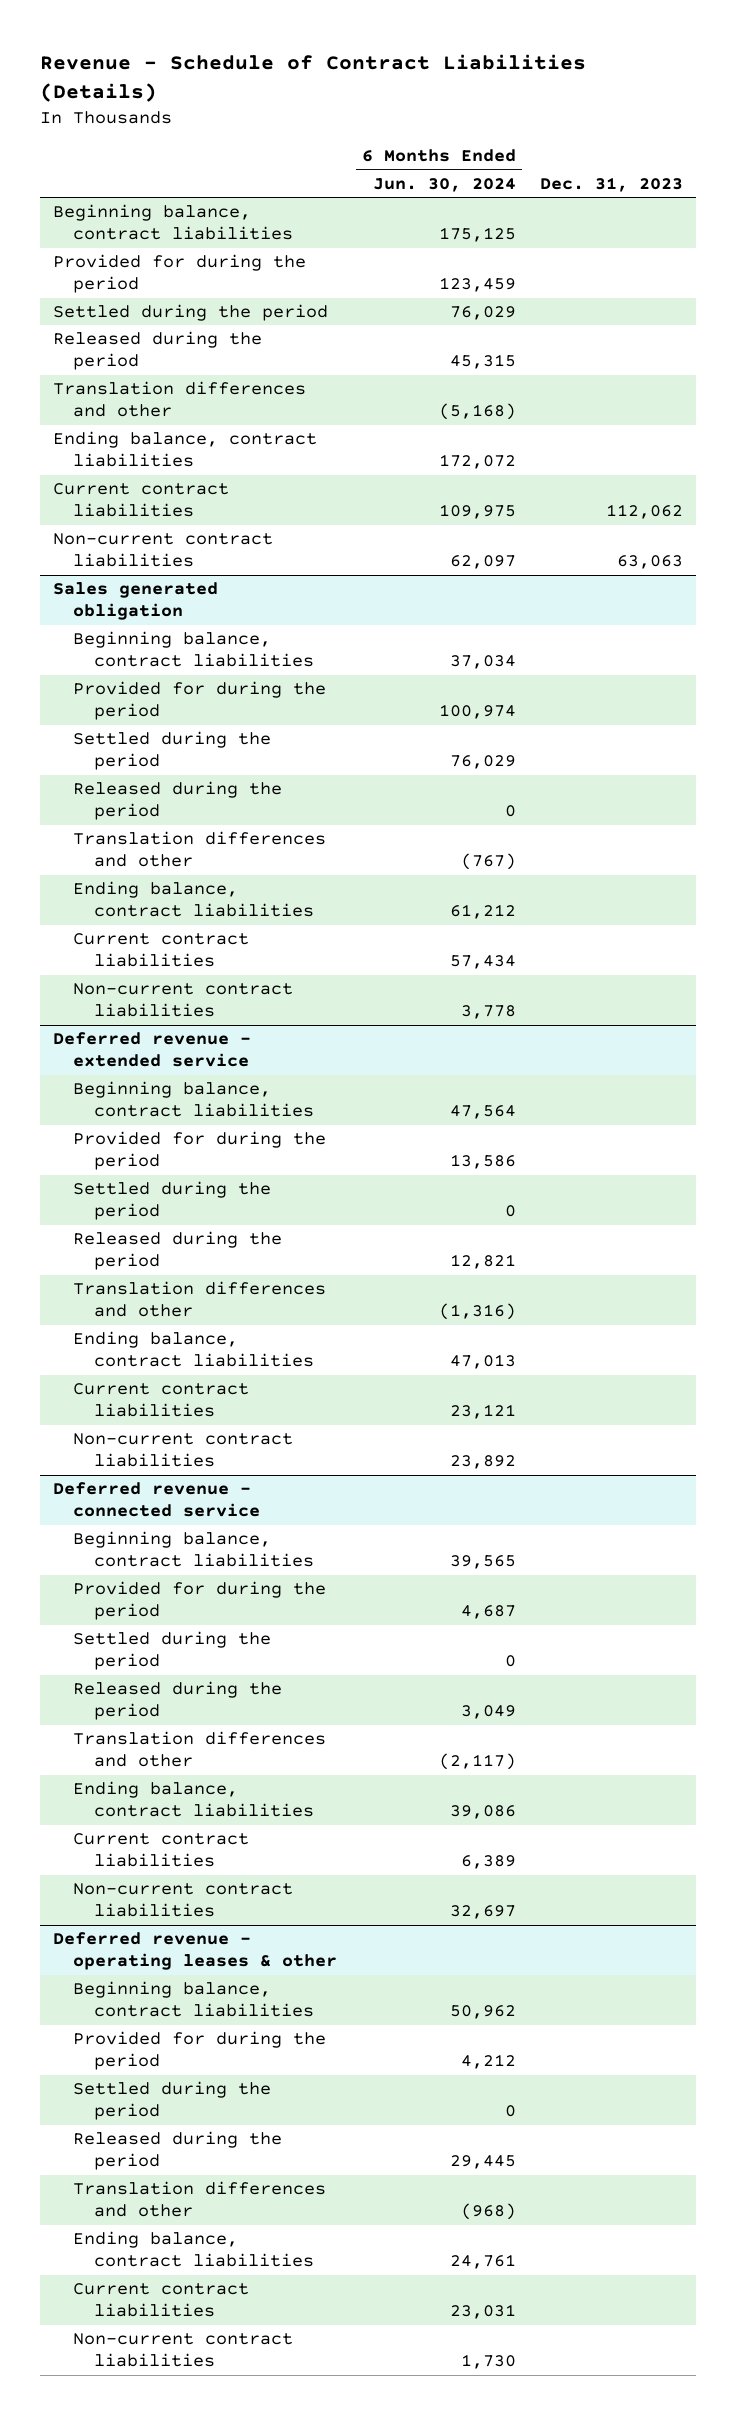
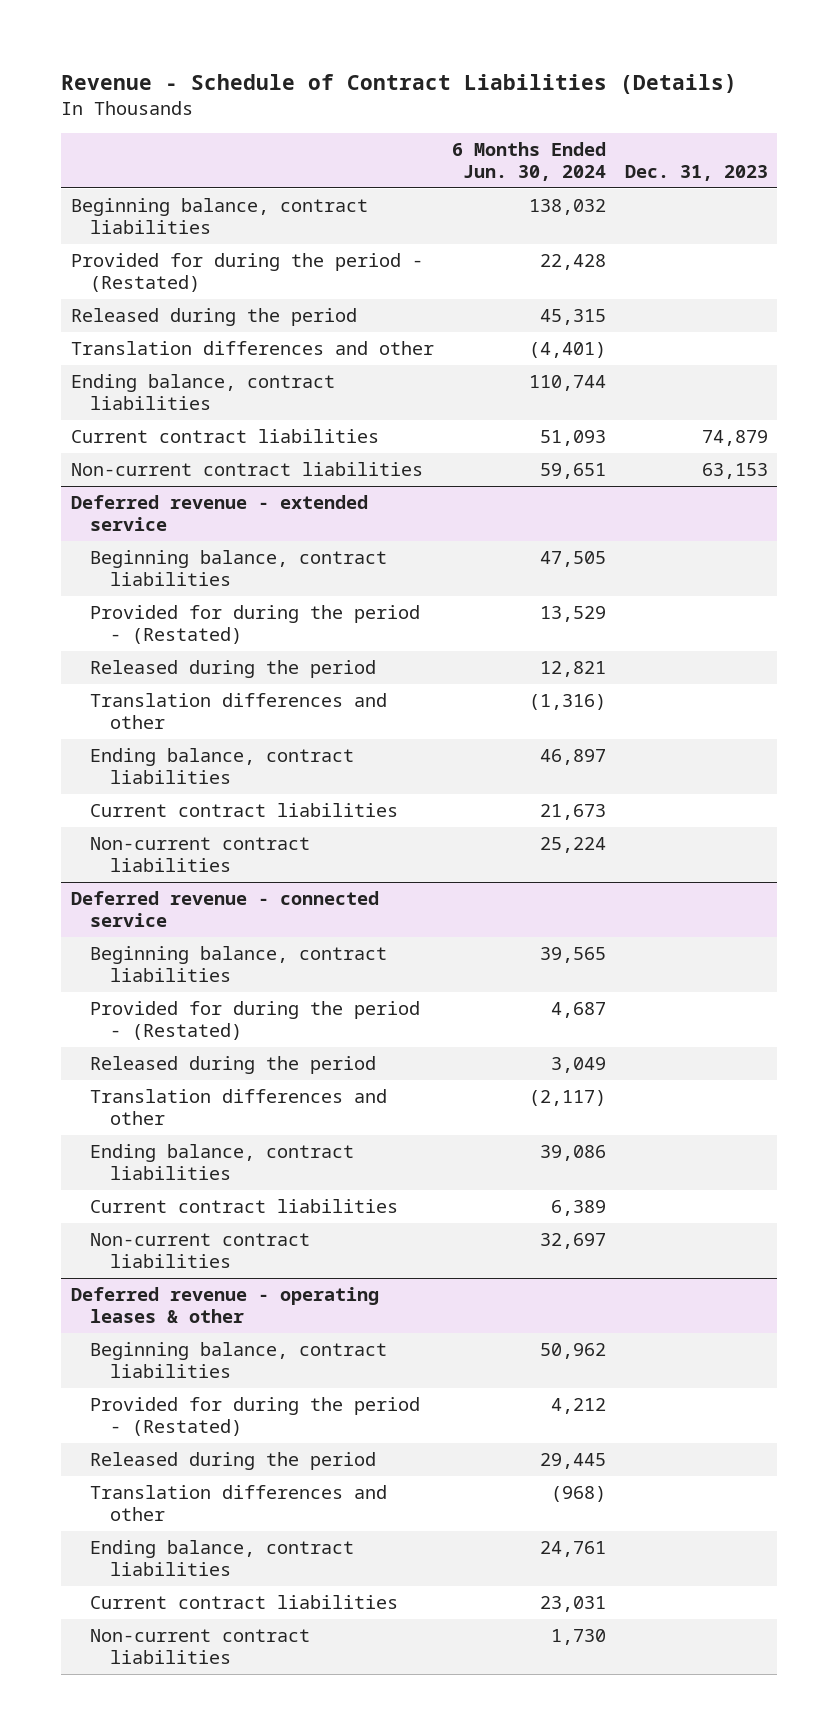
- Beginning balance, contract liabilities | 175,125 |
- Provided for during the period | 123,459 |
- Settled during the period | 76,029 |
+ Beginning balance, contract liabilities | 138,032 |
+ Provided for during the period - (Restated) | 22,428 |
- Translation differences and other | (5,168) |
- Ending balance, contract liabilities | 172,072 |
- Current contract liabilities | 109,975 | 112,062
- Non-current contract liabilities | 62,097 | 63,063
- Sales generated obligation
- Beginning balance, contract liabilities | 37,034 |
- Provided for during the period | 100,974 |
- Settled during the period | 76,029 |
- Released during the period | 0 |
- Translation differences and other | (767) |
- Ending balance, contract liabilities | 61,212 |
- Current contract liabilities | 57,434 |
- Non-current contract liabilities | 3,778 |
+ Translation differences and other | (4,401) |
+ Ending balance, contract liabilities | 110,744 |
+ Current contract liabilities | 51,093 | 74,879
+ Non-current contract liabilities | 59,651 | 63,153
@ Deferred revenue - extended service
- Beginning balance, contract liabilities | 47,564 |
- Provided for during the period | 13,586 |
- Settled during the period | 0 |
+ Beginning balance, contract liabilities | 47,505 |
+ Provided for during the period - (Restated) | 13,529 |
- Ending balance, contract liabilities | 47,013 |
- Current contract liabilities | 23,121 |
- Non-current contract liabilities | 23,892 |
+ Ending balance, contract liabilities | 46,897 |
+ Current contract liabilities | 21,673 |
+ Non-current contract liabilities | 25,224 |
@ Deferred revenue - connected service
- Provided for during the period | 4,687 |
- Settled during the period | 0 |
+ Provided for during the period - (Restated) | 4,687 |
@ Deferred revenue - operating leases & other
- Provided for during the period | 4,212 |
- Settled during the period | 0 |
+ Provided for during the period - (Restated) | 4,212 |

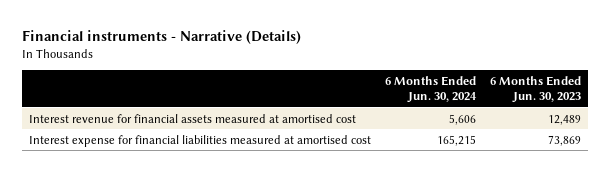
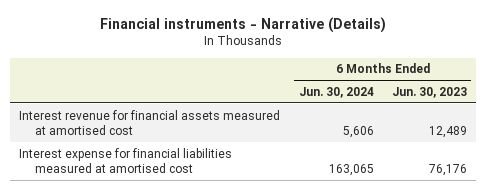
- Interest expense for financial liabilities measured at amortised cost | 165,215 | 73,869
+ Interest expense for financial liabilities measured at amortised cost | 163,065 | 76,176

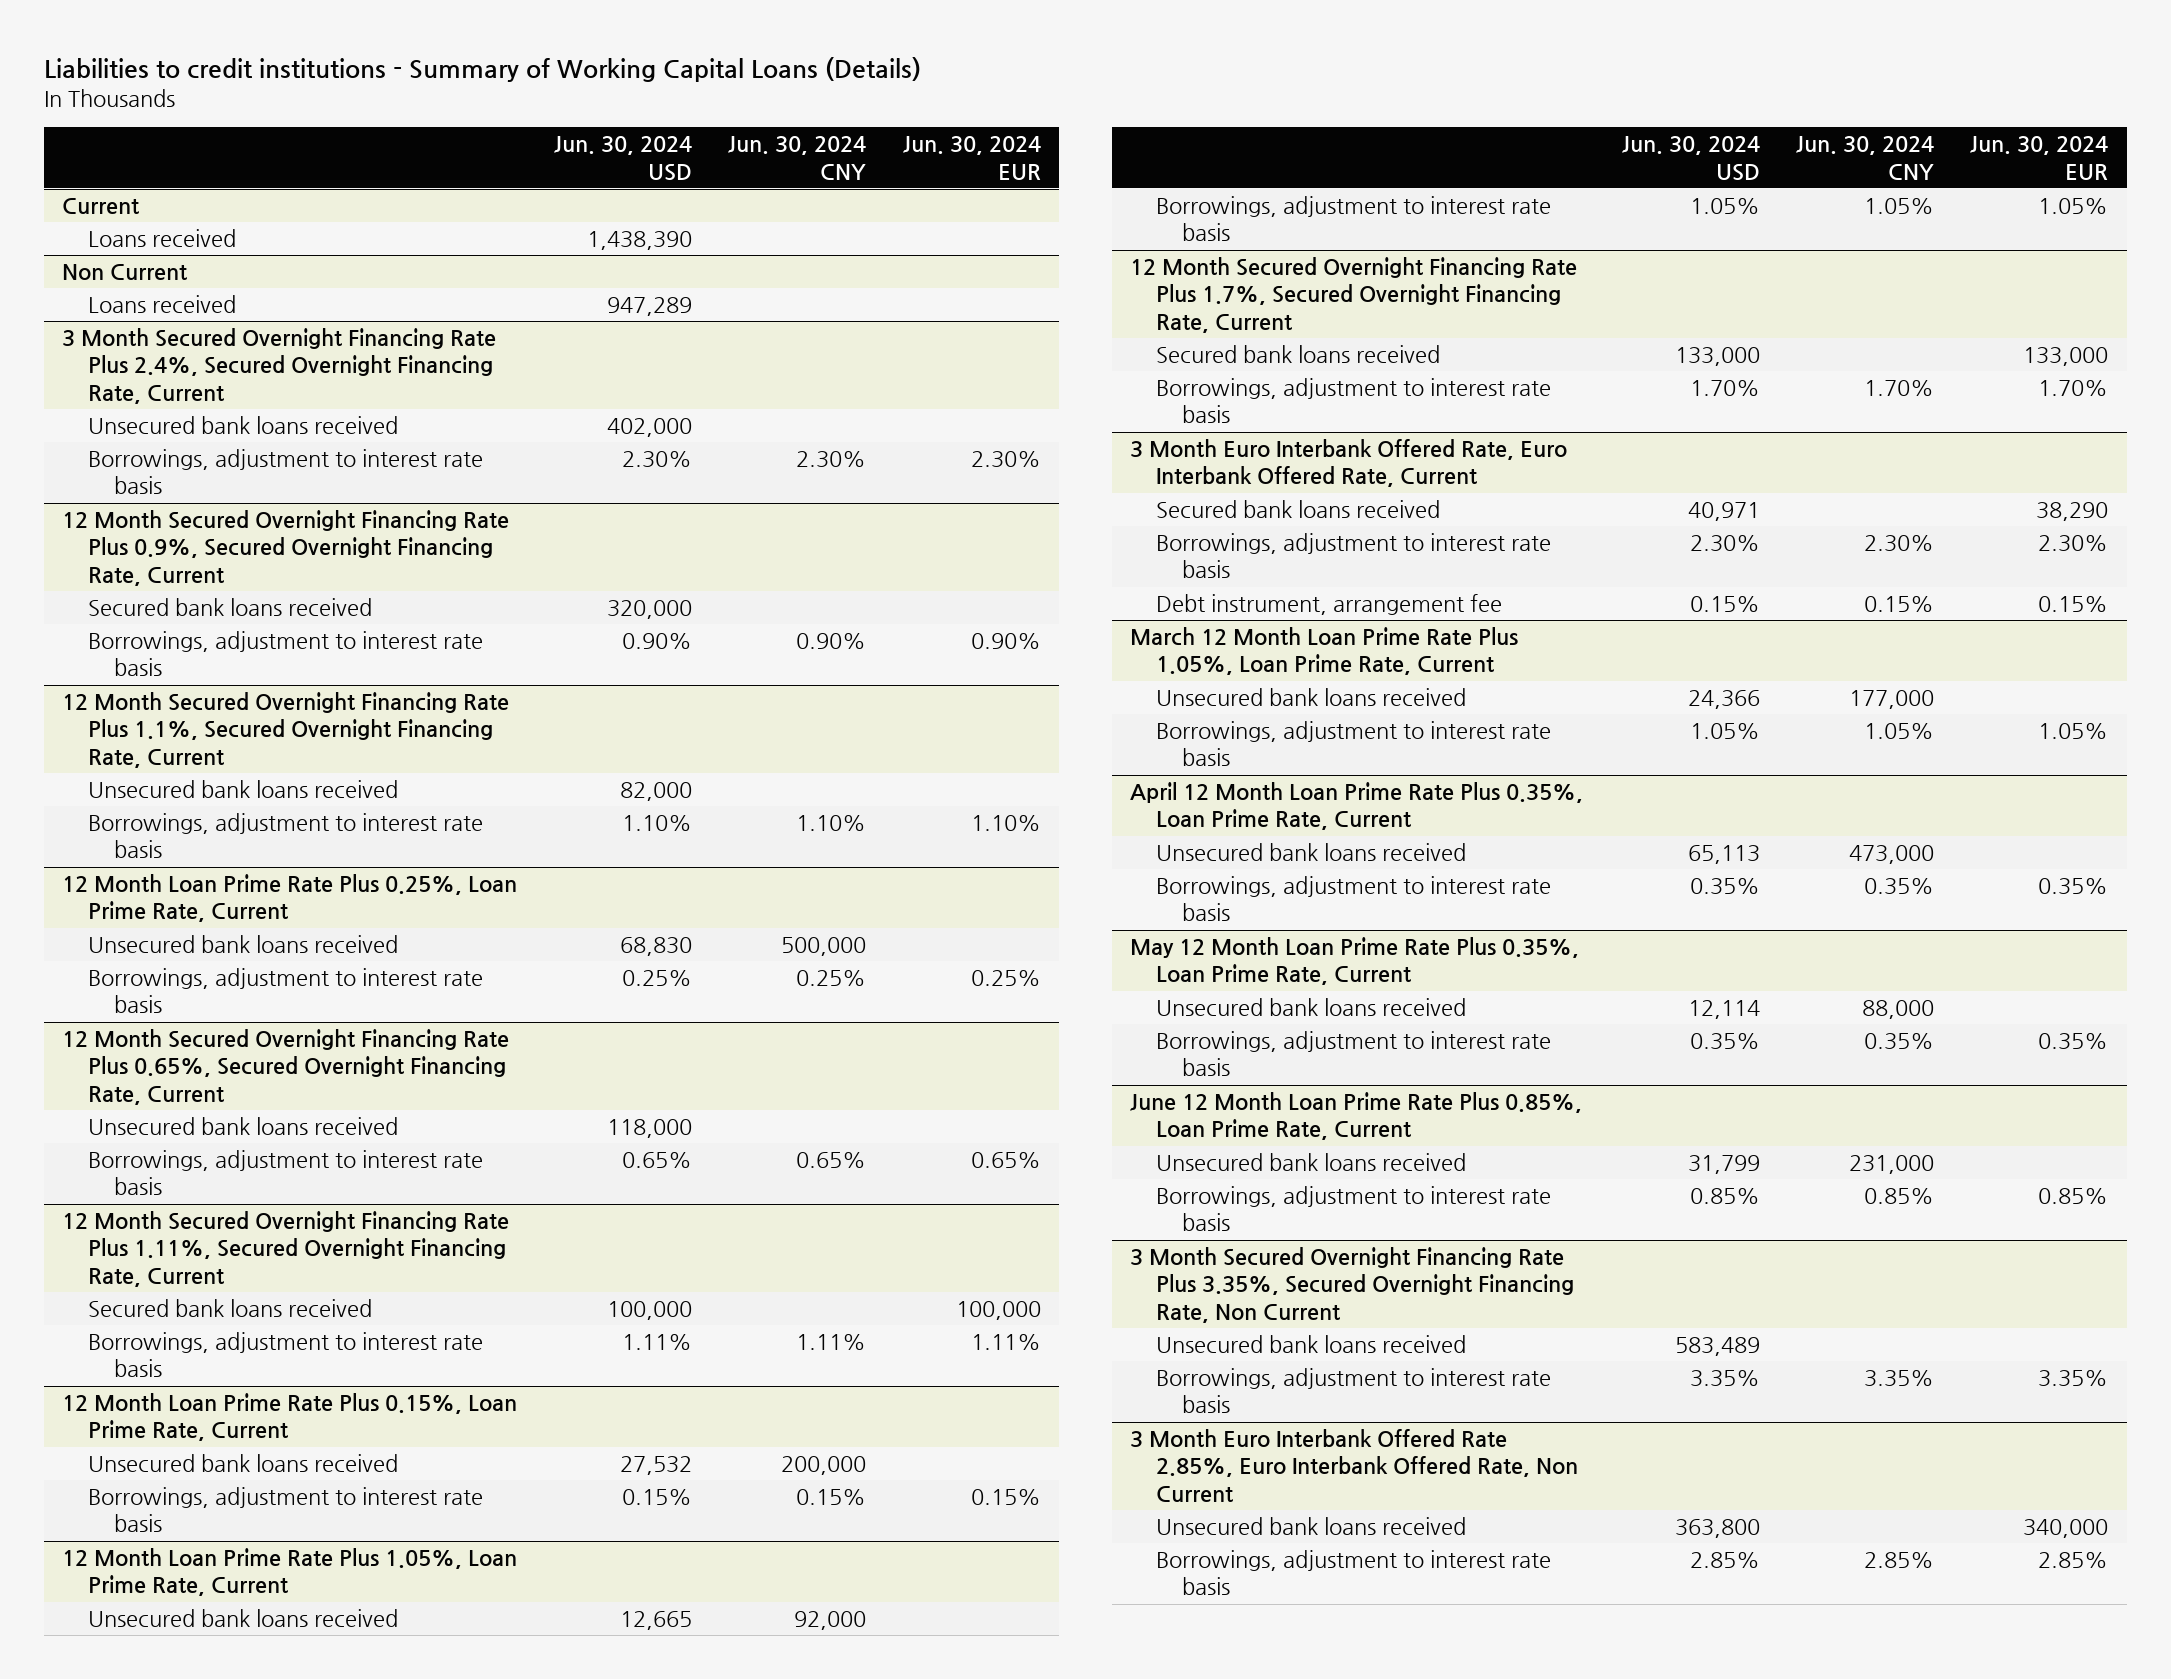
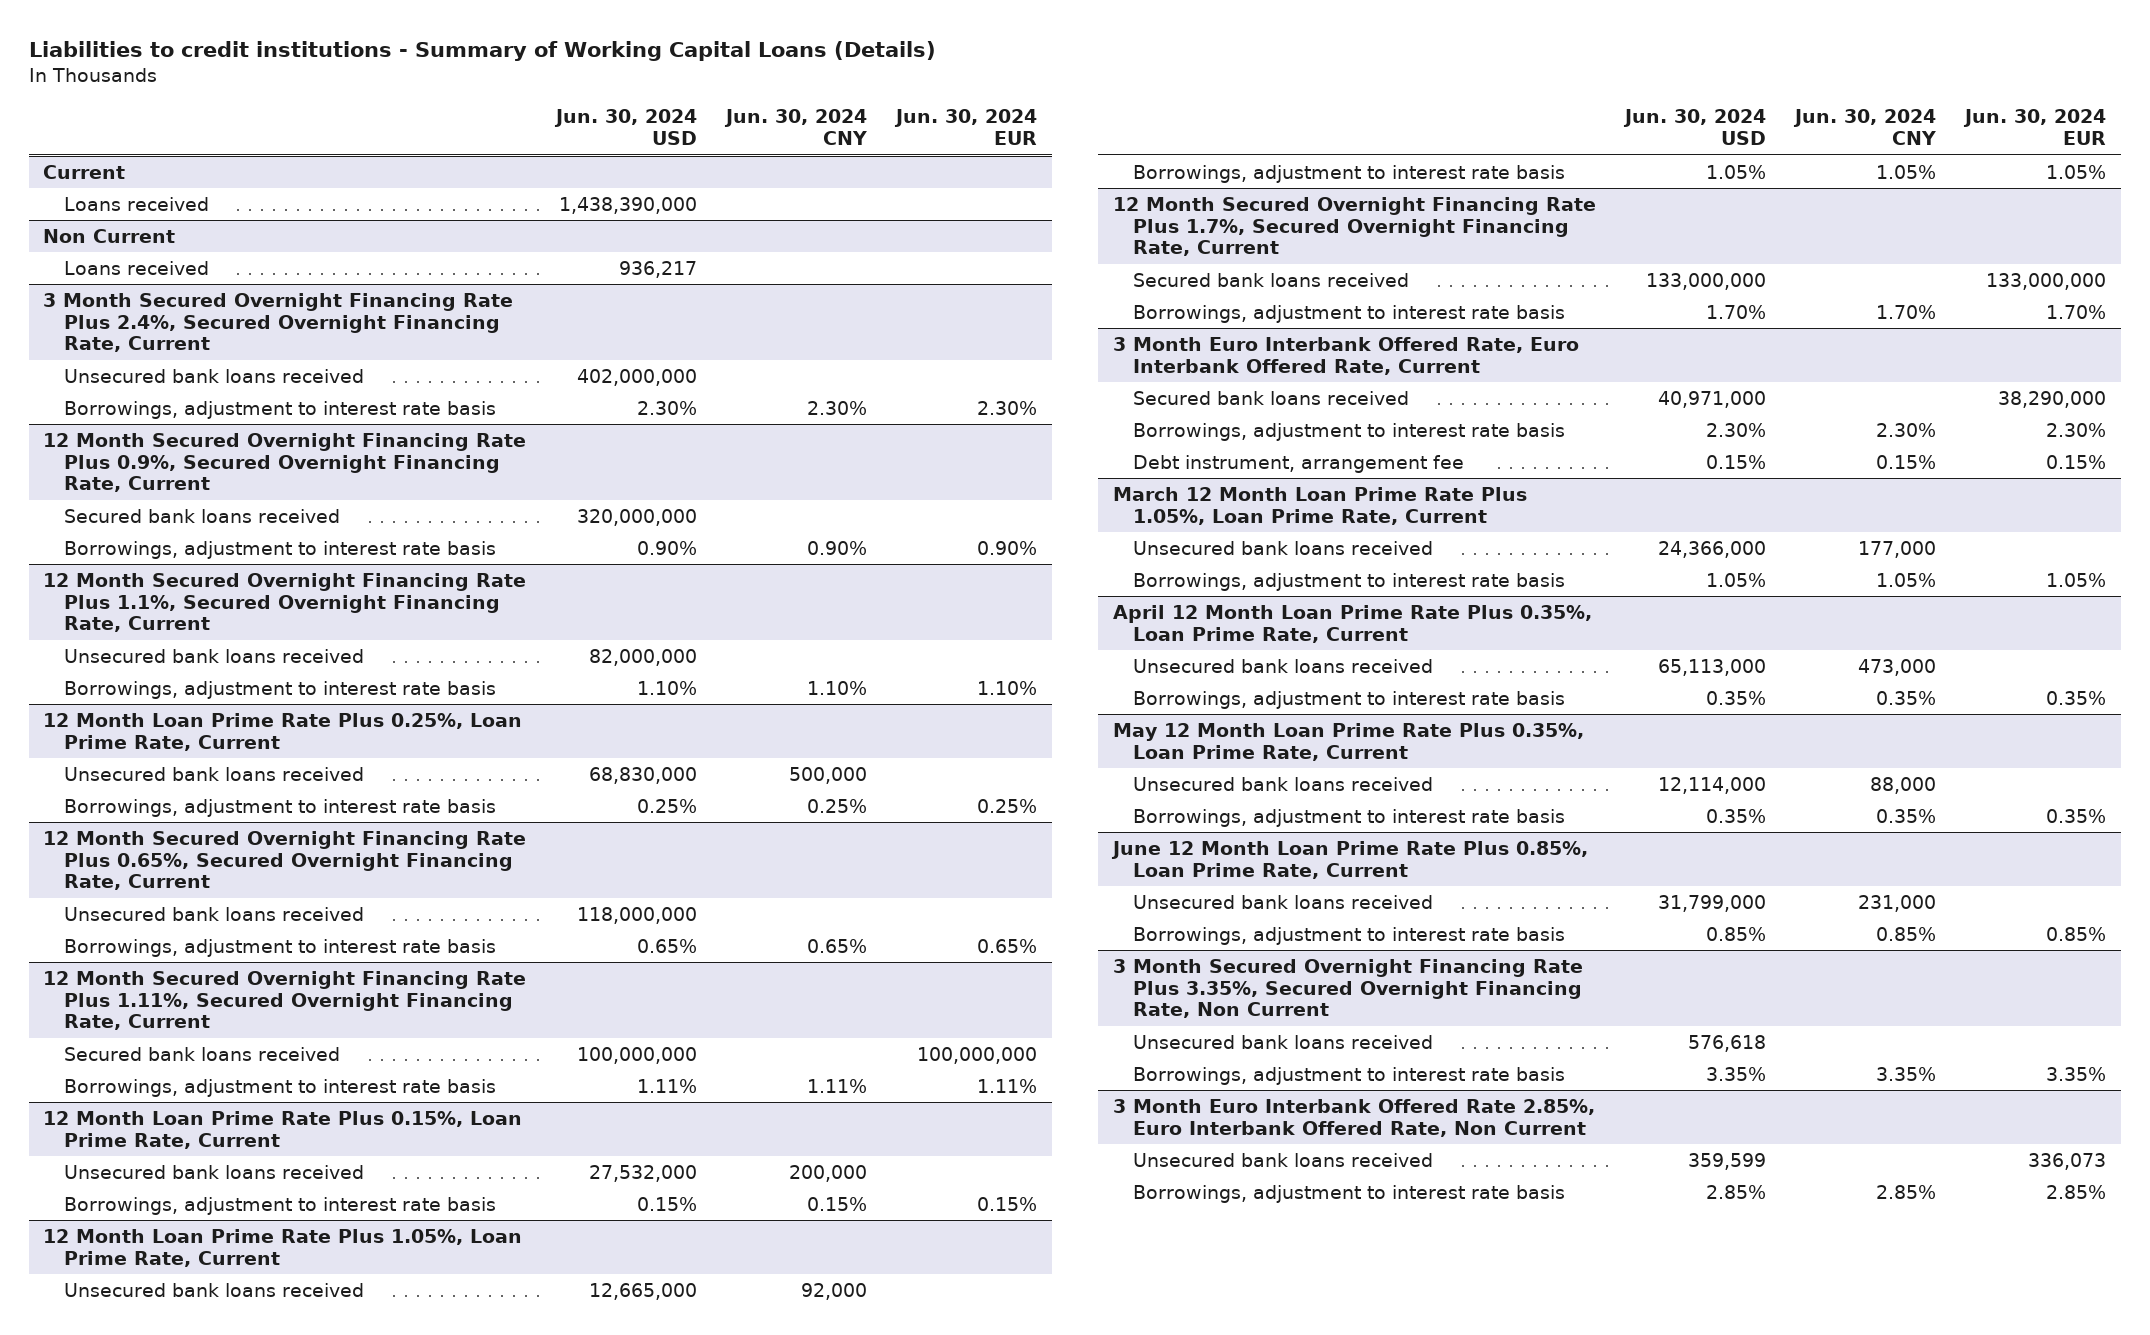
@ Current
- Loans received | 1,438,390 | |
+ Loans received | 1,438,390,000 | |
@ Non Current
- Loans received | 947,289 | |
+ Loans received | 936,217 | |
@ 3 Month Secured Overnight Financing Rate Plus 2.4%, Secured Overnight Financing Rate, Current
- Unsecured bank loans received | 402,000 | |
+ Unsecured bank loans received | 402,000,000 | |
@ 12 Month Secured Overnight Financing Rate Plus 0.9%, Secured Overnight Financing Rate, Current
- Secured bank loans received | 320,000 | |
+ Secured bank loans received | 320,000,000 | |
@ 12 Month Secured Overnight Financing Rate Plus 1.1%, Secured Overnight Financing Rate, Current
- Unsecured bank loans received | 82,000 | |
+ Unsecured bank loans received | 82,000,000 | |
@ 12 Month Loan Prime Rate Plus 0.25%, Loan Prime Rate, Current
- Unsecured bank loans received | 68,830 | 500,000 |
+ Unsecured bank loans received | 68,830,000 | 500,000 |
@ 12 Month Secured Overnight Financing Rate Plus 0.65%, Secured Overnight Financing Rate, Current
- Unsecured bank loans received | 118,000 | |
+ Unsecured bank loans received | 118,000,000 | |
@ 12 Month Secured Overnight Financing Rate Plus 1.11%, Secured Overnight Financing Rate, Current
- Secured bank loans received | 100,000 | | 100,000
+ Secured bank loans received | 100,000,000 | | 100,000,000
@ 12 Month Loan Prime Rate Plus 0.15%, Loan Prime Rate, Current
- Unsecured bank loans received | 27,532 | 200,000 |
+ Unsecured bank loans received | 27,532,000 | 200,000 |
@ 12 Month Loan Prime Rate Plus 1.05%, Loan Prime Rate, Current
- Unsecured bank loans received | 12,665 | 92,000 |
+ Unsecured bank loans received | 12,665,000 | 92,000 |
@ 12 Month Secured Overnight Financing Rate Plus 1.7%, Secured Overnight Financing Rate, Current
- Secured bank loans received | 133,000 | | 133,000
+ Secured bank loans received | 133,000,000 | | 133,000,000
@ 3 Month Euro Interbank Offered Rate, Euro Interbank Offered Rate, Current
- Secured bank loans received | 40,971 | | 38,290
+ Secured bank loans received | 40,971,000 | | 38,290,000
@ March 12 Month Loan Prime Rate Plus 1.05%, Loan Prime Rate, Current
- Unsecured bank loans received | 24,366 | 177,000 |
+ Unsecured bank loans received | 24,366,000 | 177,000 |
@ April 12 Month Loan Prime Rate Plus 0.35%, Loan Prime Rate, Current
- Unsecured bank loans received | 65,113 | 473,000 |
+ Unsecured bank loans received | 65,113,000 | 473,000 |
@ May 12 Month Loan Prime Rate Plus 0.35%, Loan Prime Rate, Current
- Unsecured bank loans received | 12,114 | 88,000 |
+ Unsecured bank loans received | 12,114,000 | 88,000 |
@ June 12 Month Loan Prime Rate Plus 0.85%, Loan Prime Rate, Current
- Unsecured bank loans received | 31,799 | 231,000 |
+ Unsecured bank loans received | 31,799,000 | 231,000 |
@ 3 Month Secured Overnight Financing Rate Plus 3.35%, Secured Overnight Financing Rate, Non Current
- Unsecured bank loans received | 583,489 | |
+ Unsecured bank loans received | 576,618 | |
@ 3 Month Euro Interbank Offered Rate 2.85%, Euro Interbank Offered Rate, Non Current
- Unsecured bank loans received | 363,800 | | 340,000
+ Unsecured bank loans received | 359,599 | | 336,073

